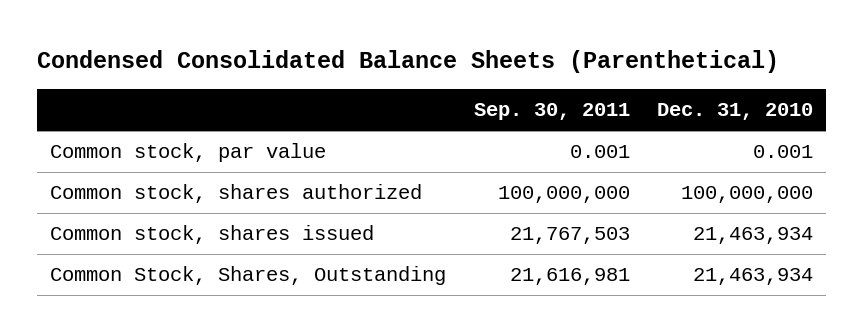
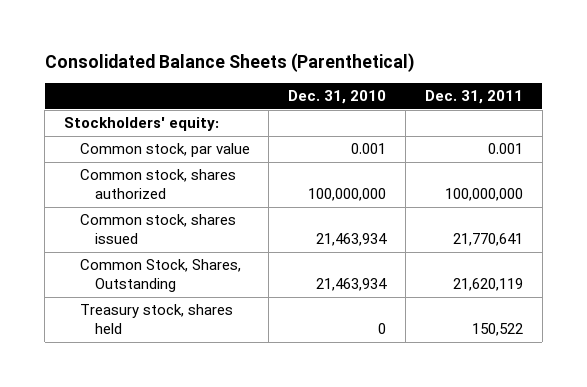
- Condensed Consolidated Balance Sheets (Parenthetical)
+ Consolidated Balance Sheets (Parenthetical)
- | Sep. 30, 2011 | Dec. 31, 2010
+ | Dec. 31, 2010 | Dec. 31, 2011
+ Stockholders' equity:
+ Treasury stock, shares held | 0 | 150,522

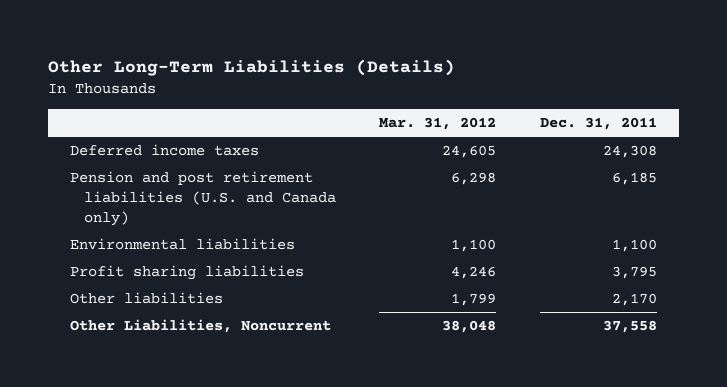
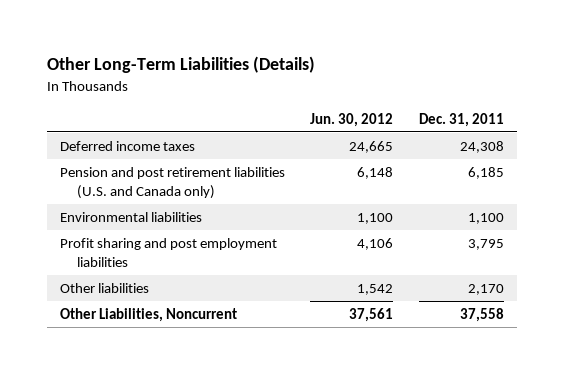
- | Mar. 31, 2012 | Dec. 31, 2011
+ | Jun. 30, 2012 | Dec. 31, 2011
- Profit sharing liabilities | 4,246 | 3,795
+ Profit sharing and post employment liabilities | 4,106 | 3,795

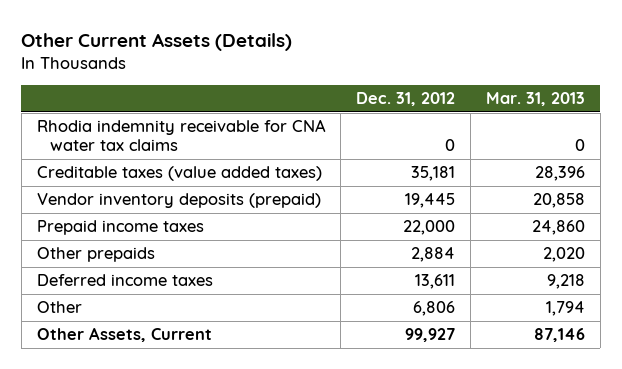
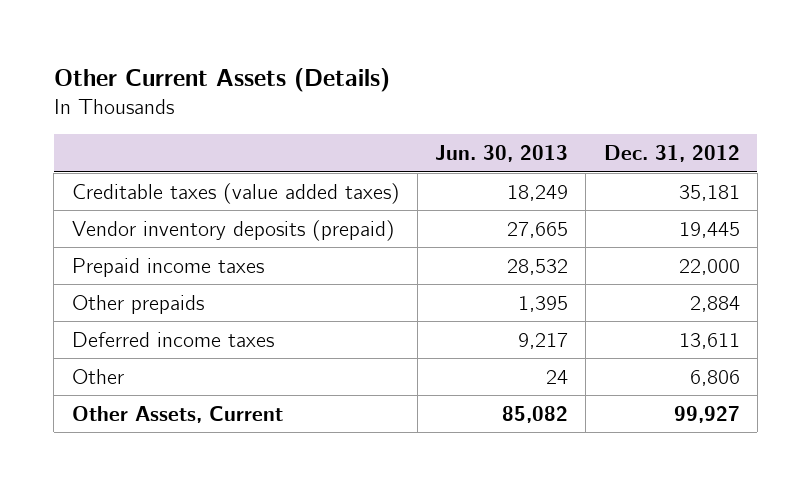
- | Dec. 31, 2012 | Mar. 31, 2013
+ | Jun. 30, 2013 | Dec. 31, 2012
- Rhodia indemnity receivable for CNA water tax claims | 0 | 0

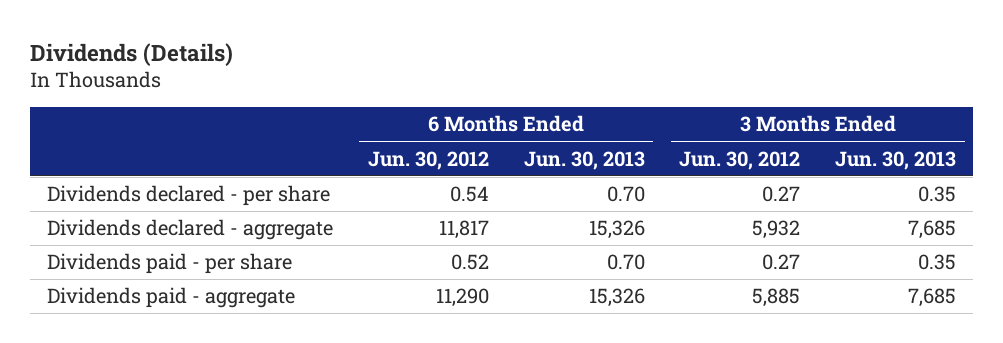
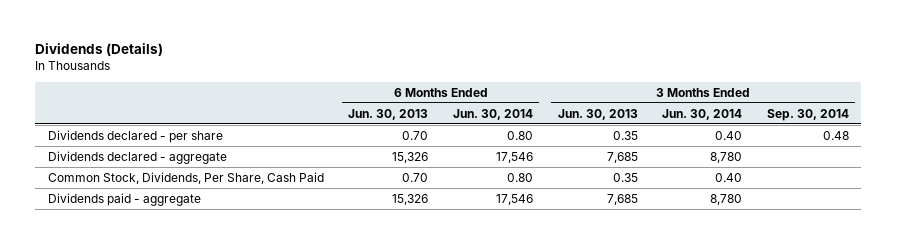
- | 6 Months Ended Jun. 30, 2012 | 6 Months Ended Jun. 30, 2013 | 3 Months Ended Jun. 30, 2012 | 3 Months Ended Jun. 30, 2013
+ | 6 Months Ended Jun. 30, 2013 | 6 Months Ended Jun. 30, 2014 | 3 Months Ended Jun. 30, 2013 | 3 Months Ended Jun. 30, 2014 | 3 Months Ended Sep. 30, 2014
- Dividends paid - per share | 0.52 | 0.70 | 0.27 | 0.35
+ Common Stock, Dividends, Per Share, Cash Paid | 0.70 | 0.80 | 0.35 | 0.40 |

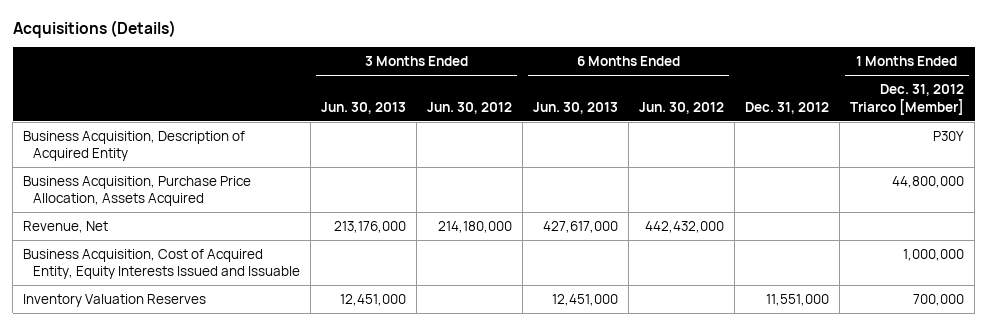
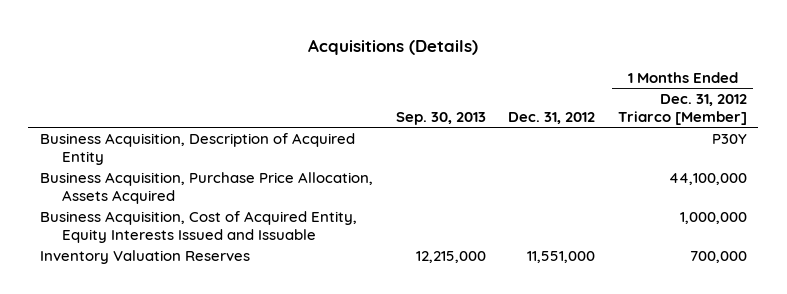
- | 3 Months Ended Jun. 30, 2013 | 3 Months Ended Jun. 30, 2012 | 6 Months Ended Jun. 30, 2013 | 6 Months Ended Jun. 30, 2012 | Dec. 31, 2012 | 1 Months Ended Dec. 31, 2012 Triarco [Member]
+ | Sep. 30, 2013 | Dec. 31, 2012 | 1 Months Ended Dec. 31, 2012 Triarco [Member]
- Business Acquisition, Purchase Price Allocation, Assets Acquired | | | | | | 44,800,000
- Revenue, Net | 213,176,000 | 214,180,000 | 427,617,000 | 442,432,000 | |
+ Business Acquisition, Purchase Price Allocation, Assets Acquired | | | 44,100,000

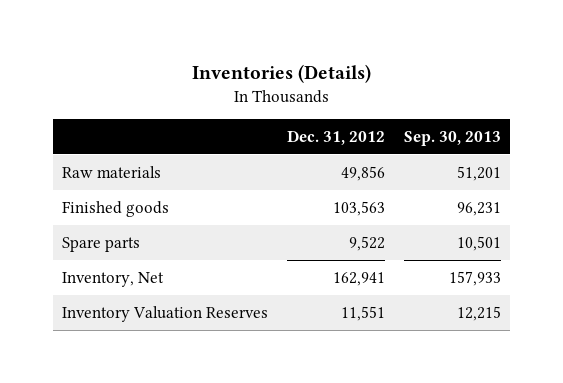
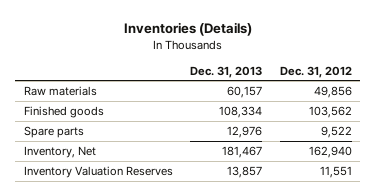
- | Dec. 31, 2012 | Sep. 30, 2013
+ | Dec. 31, 2013 | Dec. 31, 2012
- Finished goods | 103,563 | 96,231
+ Finished goods | 108,334 | 103,562
- Inventory, Net | 162,941 | 157,933
+ Inventory, Net | 181,467 | 162,940

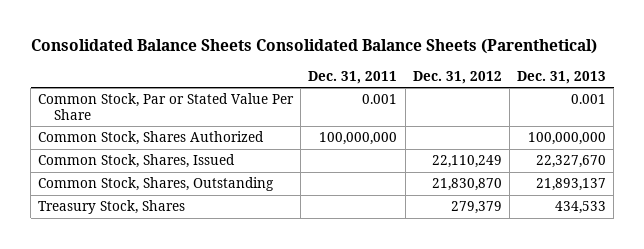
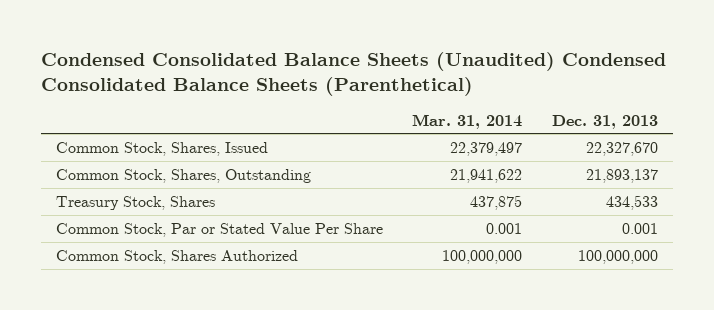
- Consolidated Balance Sheets Consolidated Balance Sheets (Parenthetical)
+ Condensed Consolidated Balance Sheets (Unaudited) Condensed Consolidated Balance Sheets (Parenthetical)
- | Dec. 31, 2011 | Dec. 31, 2012 | Dec. 31, 2013
+ | Mar. 31, 2014 | Dec. 31, 2013
moved down: Common Stock, Par or Stated Value Per Share | 0.001 | 0.001
moved down: Common Stock, Shares Authorized | 100,000,000 | 100,000,000

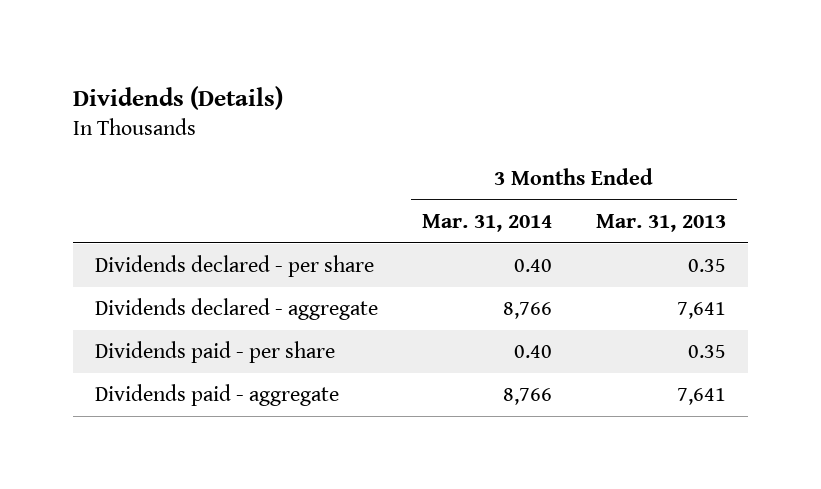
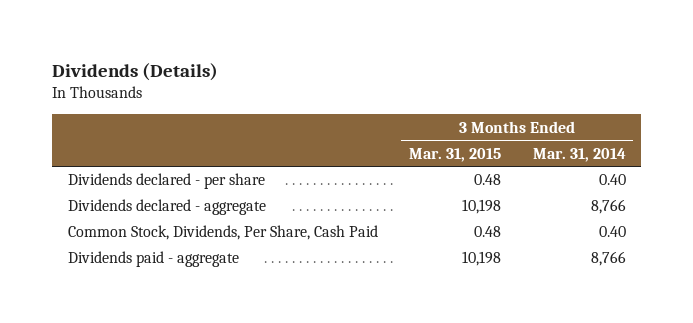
- | 3 Months Ended Mar. 31, 2014 | 3 Months Ended Mar. 31, 2013
+ | 3 Months Ended Mar. 31, 2015 | 3 Months Ended Mar. 31, 2014
- Dividends paid - per share | 0.40 | 0.35
+ Common Stock, Dividends, Per Share, Cash Paid | 0.48 | 0.40

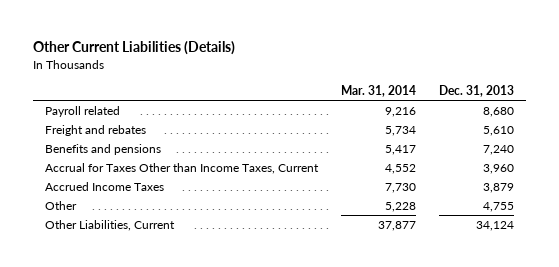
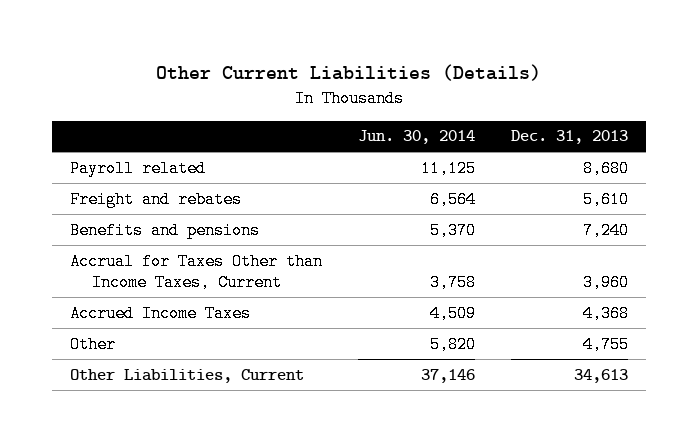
- | Mar. 31, 2014 | Dec. 31, 2013
+ | Jun. 30, 2014 | Dec. 31, 2013
- Accrued Income Taxes | 7,730 | 3,879
+ Accrued Income Taxes | 4,509 | 4,368
- Other Liabilities, Current | 37,877 | 34,124
+ Other Liabilities, Current | 37,146 | 34,613

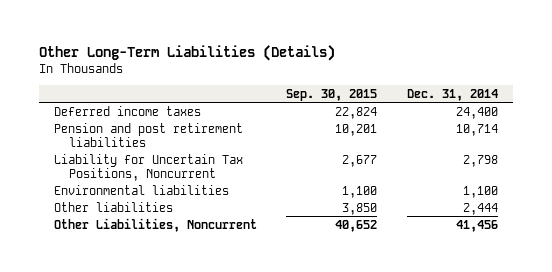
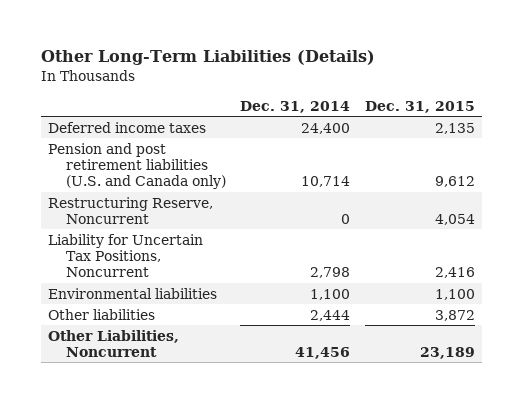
- | Sep. 30, 2015 | Dec. 31, 2014
+ | Dec. 31, 2014 | Dec. 31, 2015
- Pension and post retirement liabilities | 10,201 | 10,714
+ Pension and post retirement liabilities (U.S. and Canada only) | 10,714 | 9,612
+ Restructuring Reserve, Noncurrent | 0 | 4,054

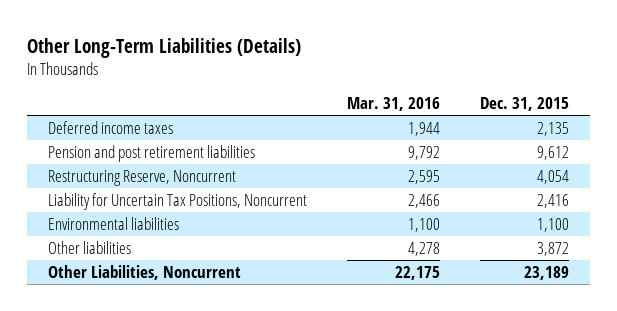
- | Dec. 31, 2014 | Dec. 31, 2015
+ | Mar. 31, 2016 | Dec. 31, 2015
- Pension and post retirement liabilities (U.S. and Canada only) | 10,714 | 9,612
+ Pension and post retirement liabilities | 9,792 | 9,612

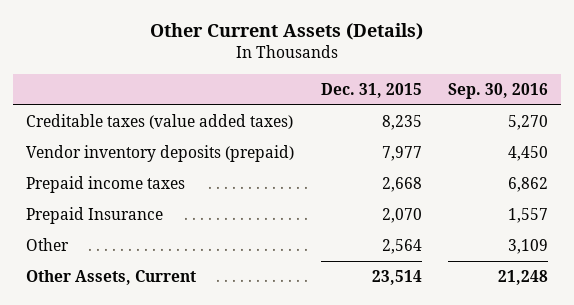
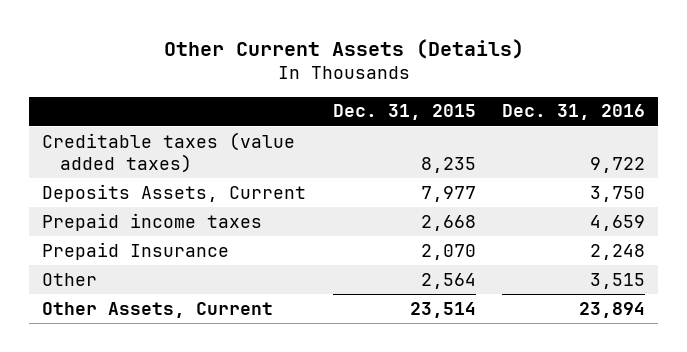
- | Dec. 31, 2015 | Sep. 30, 2016
+ | Dec. 31, 2015 | Dec. 31, 2016
- Vendor inventory deposits (prepaid) | 7,977 | 4,450
+ Deposits Assets, Current | 7,977 | 3,750

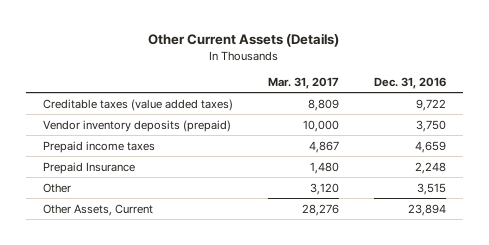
- | Dec. 31, 2015 | Dec. 31, 2016
+ | Mar. 31, 2017 | Dec. 31, 2016
- Deposits Assets, Current | 7,977 | 3,750
+ Vendor inventory deposits (prepaid) | 10,000 | 3,750

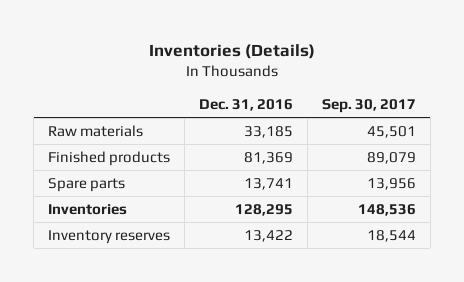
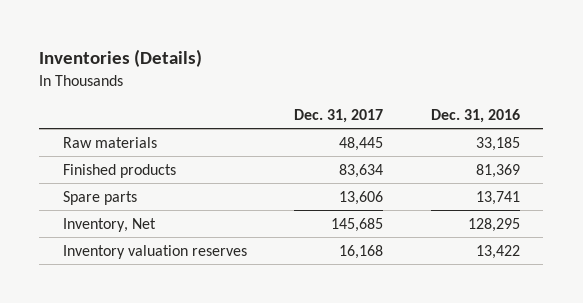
- | Dec. 31, 2016 | Sep. 30, 2017
+ | Dec. 31, 2017 | Dec. 31, 2016
- Inventories | 128,295 | 148,536
- Inventory reserves | 13,422 | 18,544
+ Inventory, Net | 145,685 | 128,295
+ Inventory valuation reserves | 16,168 | 13,422

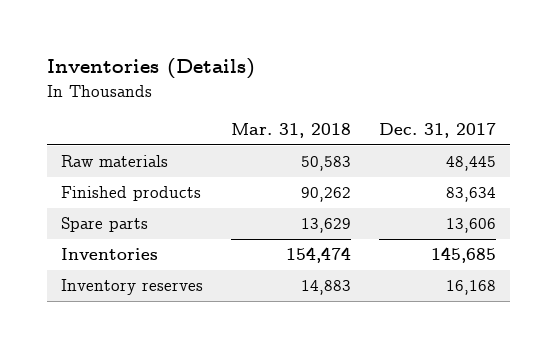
- | Dec. 31, 2017 | Dec. 31, 2016
+ | Mar. 31, 2018 | Dec. 31, 2017
- Inventory, Net | 145,685 | 128,295
- Inventory valuation reserves | 16,168 | 13,422
+ Inventories | 154,474 | 145,685
+ Inventory reserves | 14,883 | 16,168

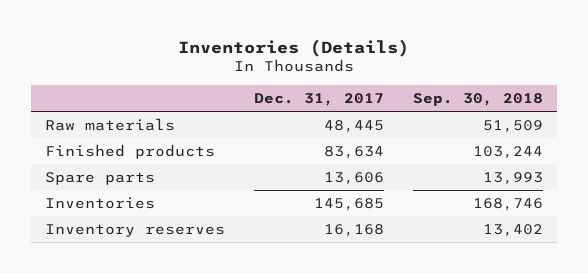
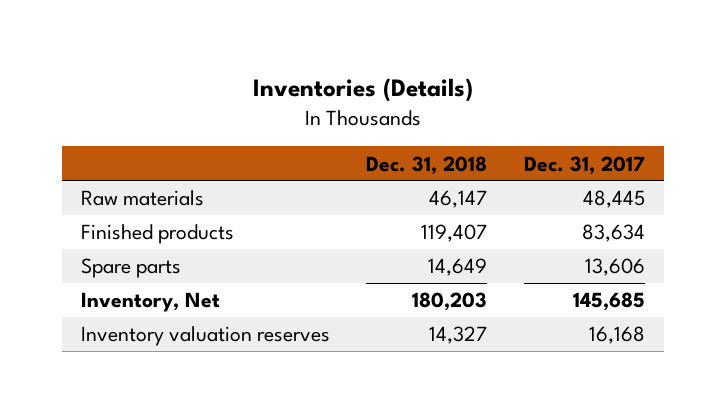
- | Dec. 31, 2017 | Sep. 30, 2018
+ | Dec. 31, 2018 | Dec. 31, 2017
- Inventories | 145,685 | 168,746
- Inventory reserves | 16,168 | 13,402
+ Inventory, Net | 180,203 | 145,685
+ Inventory valuation reserves | 14,327 | 16,168

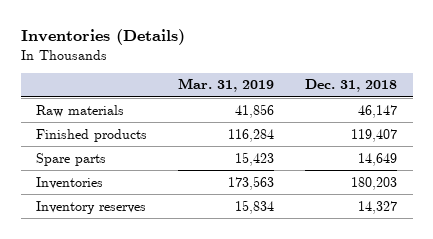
- | Dec. 31, 2018 | Dec. 31, 2017
+ | Mar. 31, 2019 | Dec. 31, 2018
- Inventory, Net | 180,203 | 145,685
- Inventory valuation reserves | 14,327 | 16,168
+ Inventories | 173,563 | 180,203
+ Inventory reserves | 15,834 | 14,327

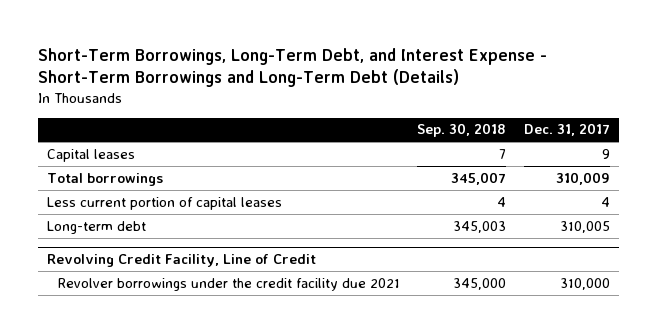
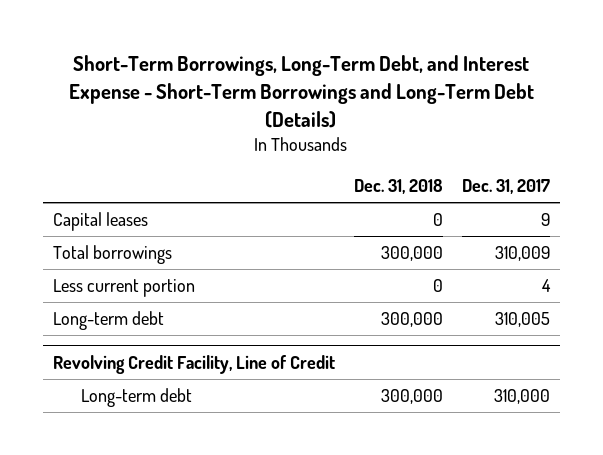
- | Sep. 30, 2018 | Dec. 31, 2017
+ | Dec. 31, 2018 | Dec. 31, 2017
- Less current portion of capital leases | 4 | 4
+ Less current portion | 0 | 4
@ Revolving Credit Facility, Line of Credit
- Revolver borrowings under the credit facility due 2021 | 345,000 | 310,000
+ Long-term debt | 300,000 | 310,000

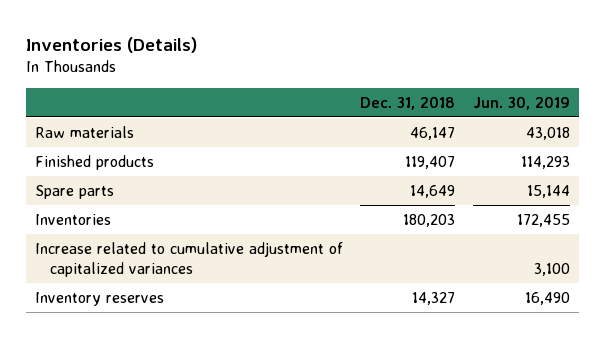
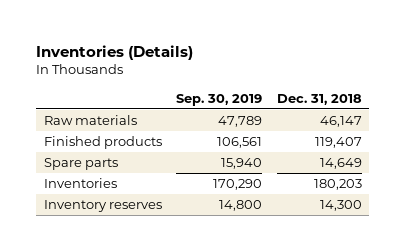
- | Dec. 31, 2018 | Jun. 30, 2019
+ | Sep. 30, 2019 | Dec. 31, 2018
- Increase related to cumulative adjustment of capitalized variances | | 3,100
- Inventory reserves | 14,327 | 16,490
+ Inventory reserves | 14,800 | 14,300

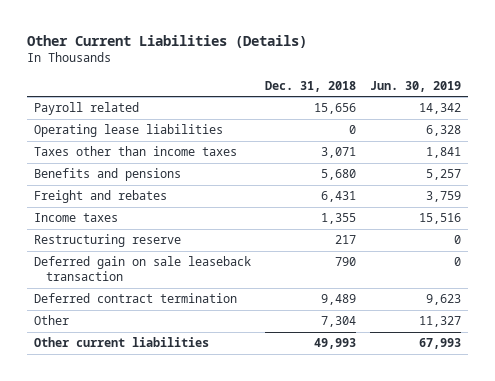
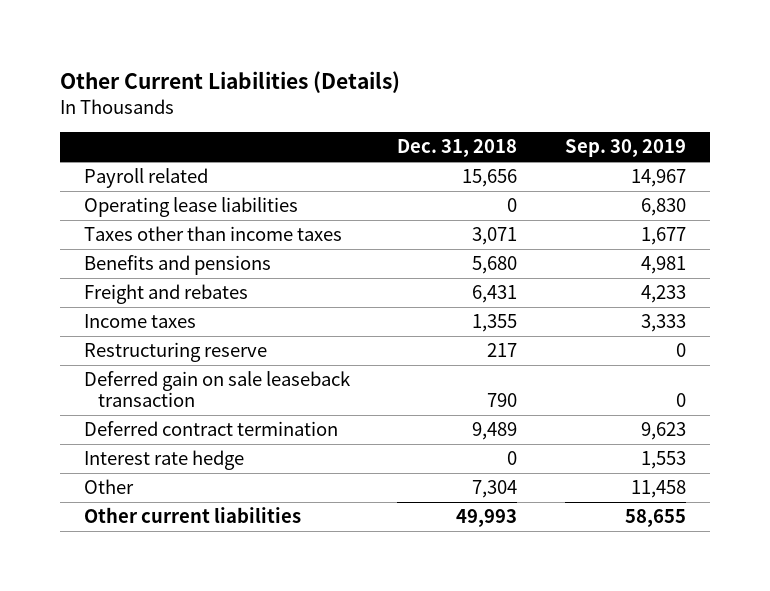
- | Dec. 31, 2018 | Jun. 30, 2019
+ | Dec. 31, 2018 | Sep. 30, 2019
+ Interest rate hedge | 0 | 1,553

